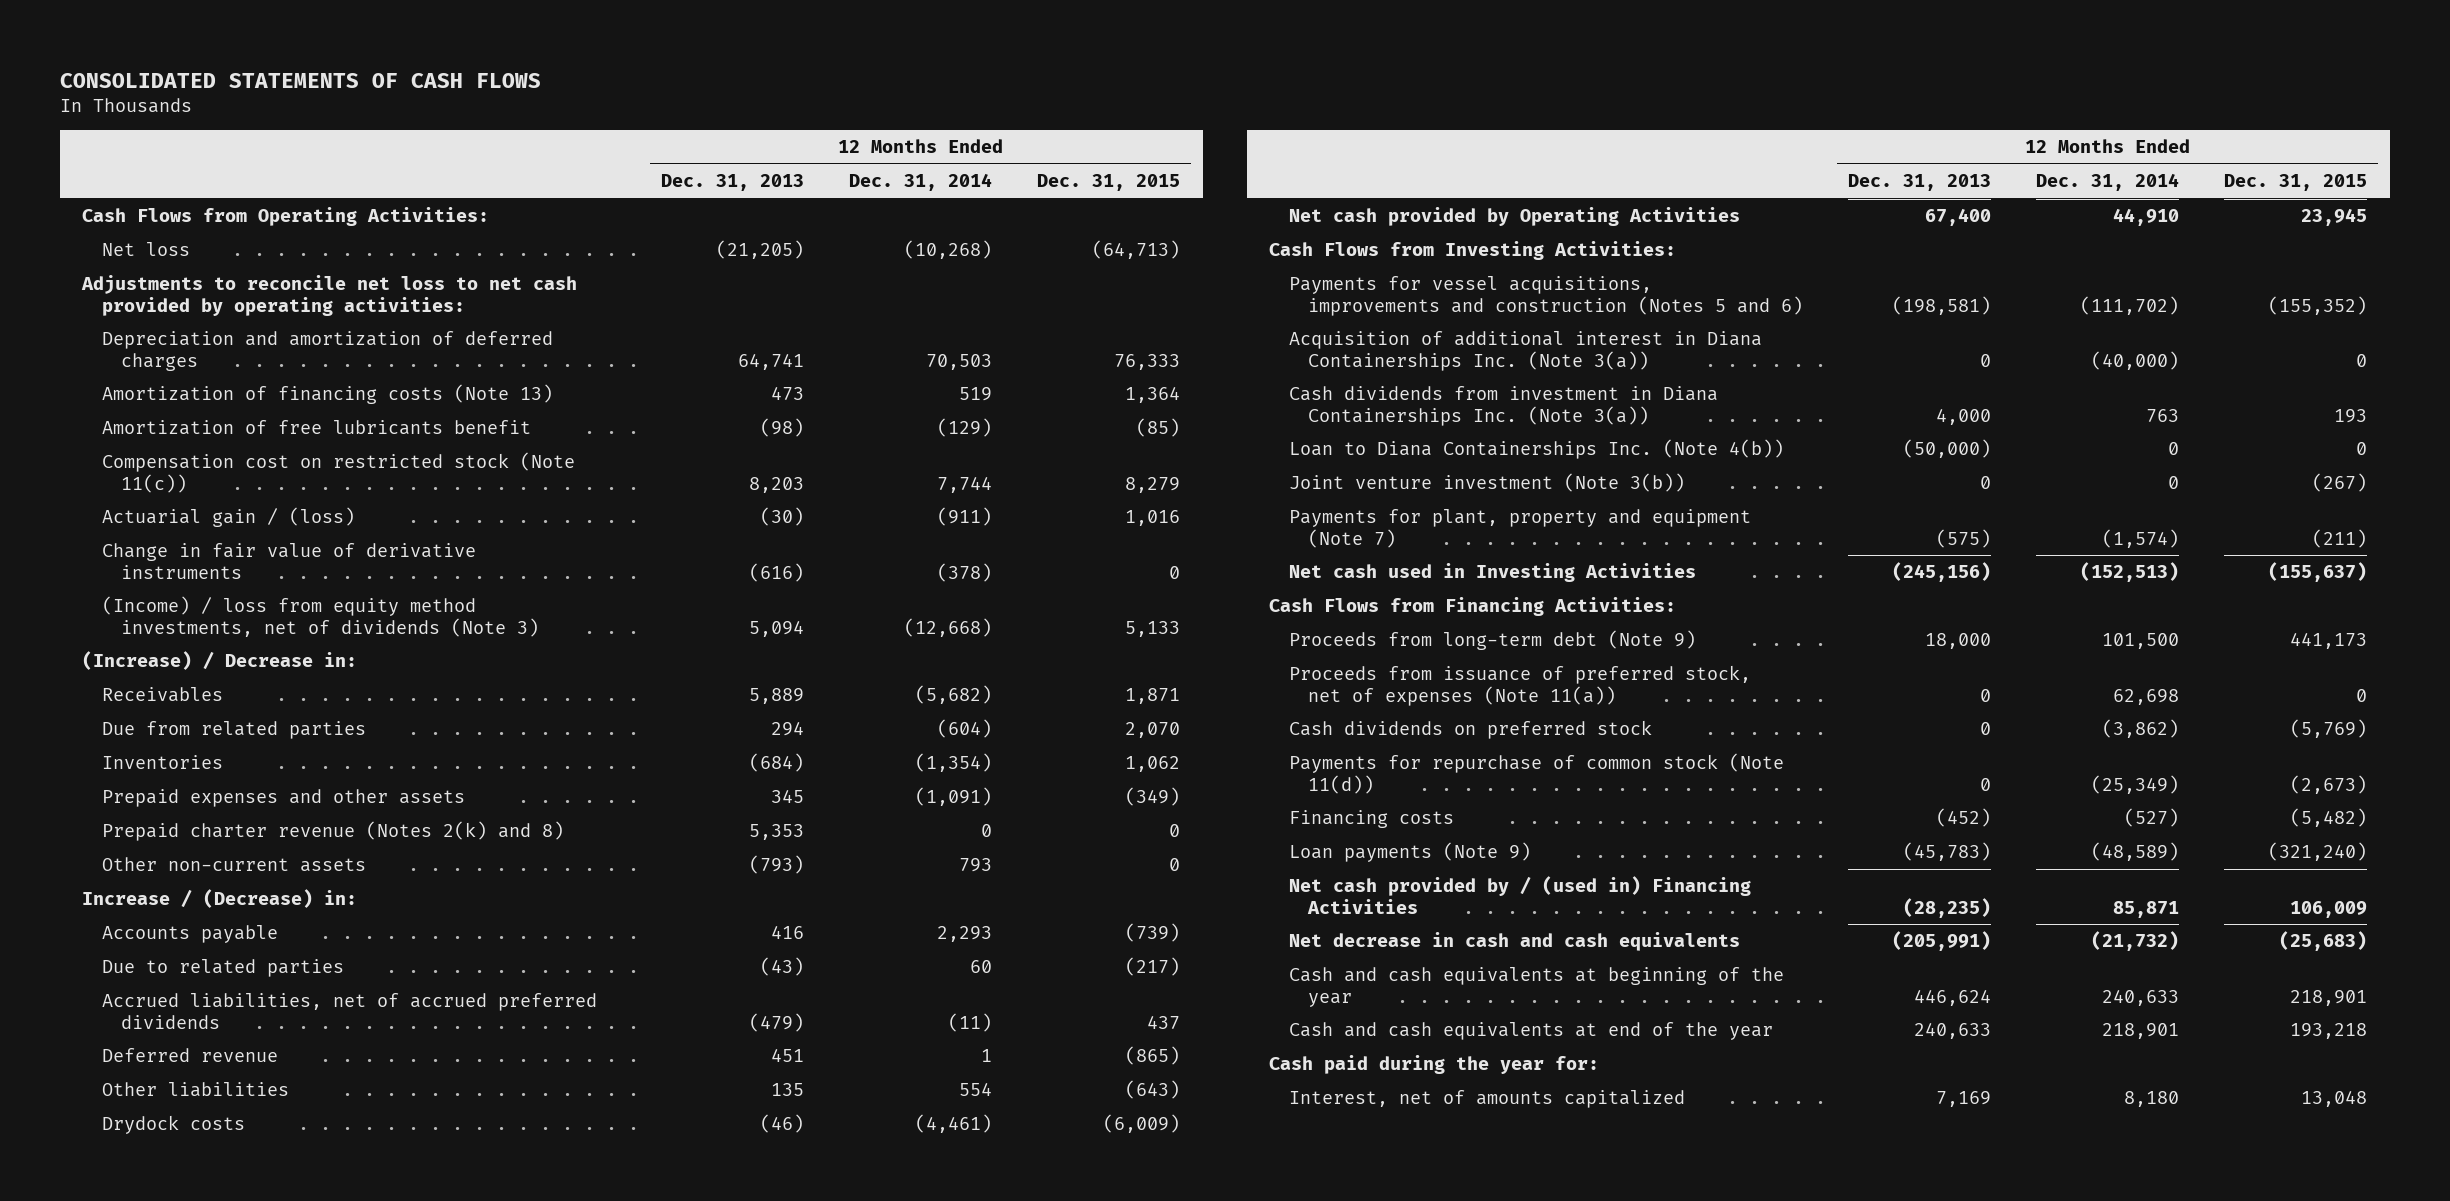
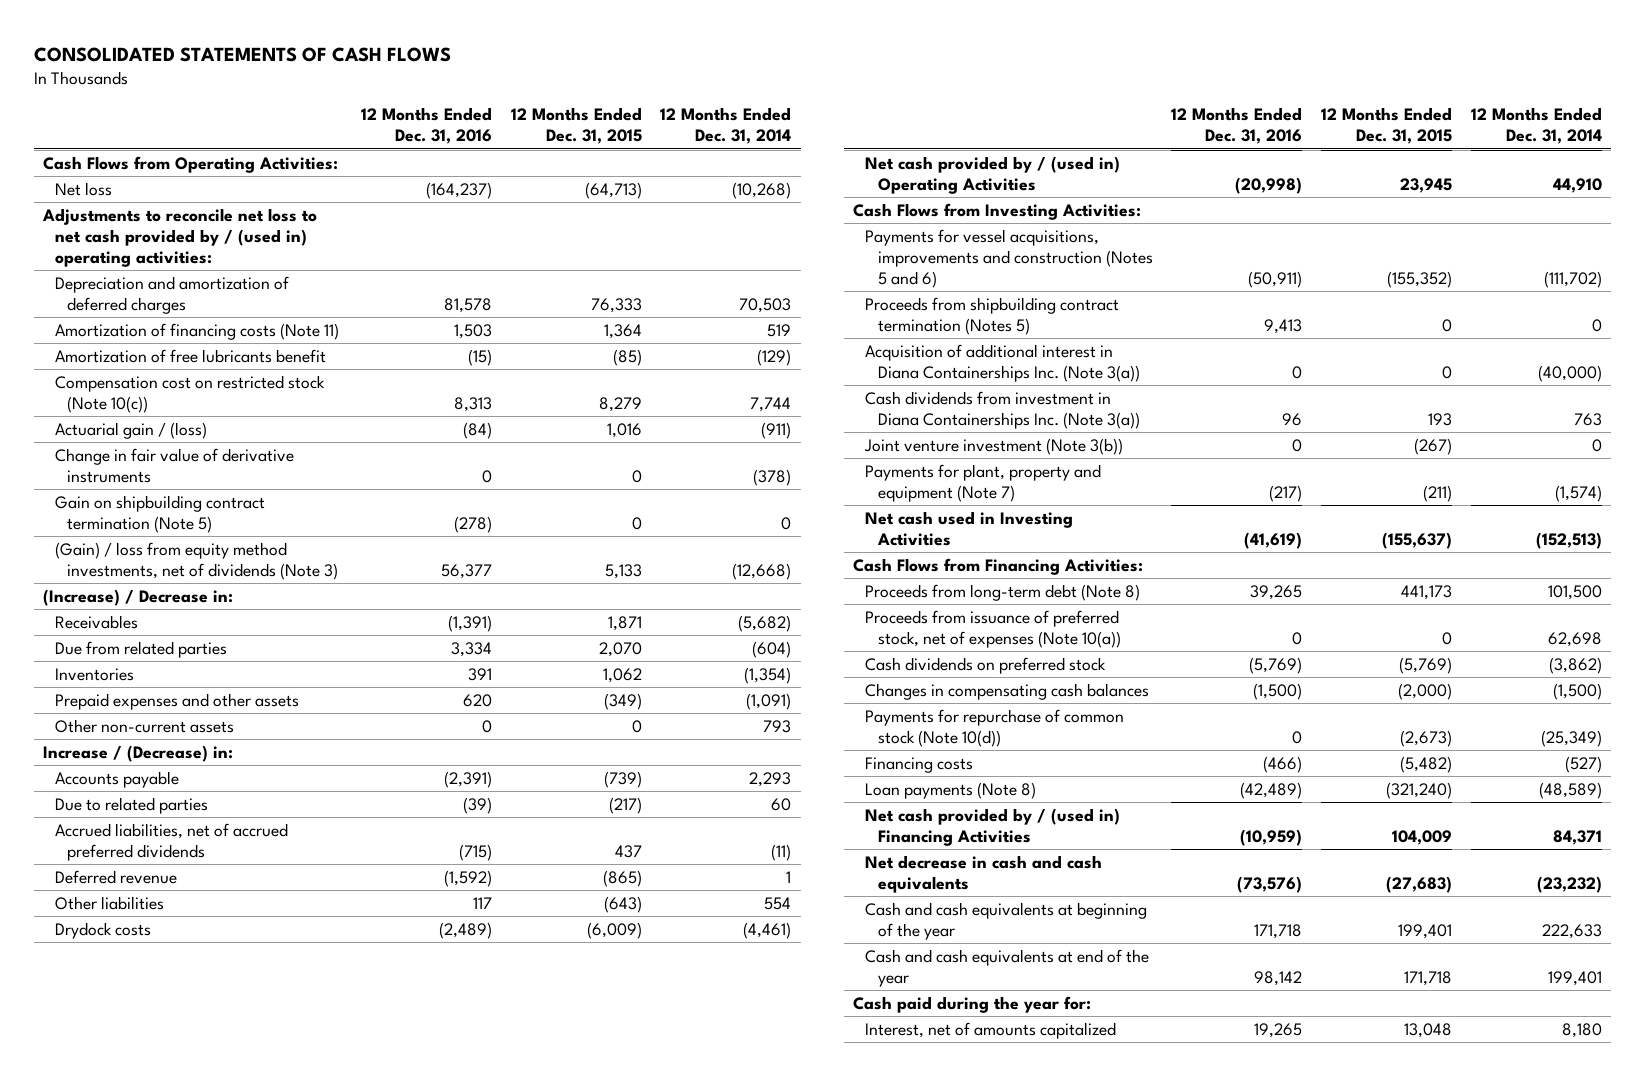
- | 12 Months Ended Dec. 31, 2013 | 12 Months Ended Dec. 31, 2014 | 12 Months Ended Dec. 31, 2015
+ | 12 Months Ended Dec. 31, 2016 | 12 Months Ended Dec. 31, 2015 | 12 Months Ended Dec. 31, 2014
- Adjustments to reconcile net loss to net cash provided by operating activities:
+ Adjustments to reconcile net loss to net cash provided by / (used in) operating activities:
- Amortization of financing costs (Note 13) | 473 | 519 | 1,364
+ Amortization of financing costs (Note 11) | 1,503 | 1,364 | 519
- Compensation cost on restricted stock (Note 11(c)) | 8,203 | 7,744 | 8,279
+ Compensation cost on restricted stock (Note 10(c)) | 8,313 | 8,279 | 7,744
- (Income) / loss from equity method investments, net of dividends (Note 3) | 5,094 | (12,668) | 5,133
+ Gain on shipbuilding contract termination (Note 5) | (278) | 0 | 0
+ (Gain) / loss from equity method investments, net of dividends (Note 3) | 56,377 | 5,133 | (12,668)
- Prepaid charter revenue (Notes 2(k) and 8) | 5,353 | 0 | 0
- Net cash provided by Operating Activities | 67,400 | 44,910 | 23,945
+ Net cash provided by / (used in) Operating Activities | (20,998) | 23,945 | 44,910
+ Proceeds from shipbuilding contract termination (Notes 5) | 9,413 | 0 | 0
- Loan to Diana Containerships Inc. (Note 4(b)) | (50,000) | 0 | 0
- Proceeds from long-term debt (Note 9) | 18,000 | 101,500 | 441,173
- Proceeds from issuance of preferred stock, net of expenses (Note 11(a)) | 0 | 62,698 | 0
+ Proceeds from long-term debt (Note 8) | 39,265 | 441,173 | 101,500
+ Proceeds from issuance of preferred stock, net of expenses (Note 10(a)) | 0 | 0 | 62,698
- Payments for repurchase of common stock (Note 11(d)) | 0 | (25,349) | (2,673)
+ Changes in compensating cash balances | (1,500) | (2,000) | (1,500)
+ Payments for repurchase of common stock (Note 10(d)) | 0 | (2,673) | (25,349)
- Loan payments (Note 9) | (45,783) | (48,589) | (321,240)
- Net cash provided by / (used in) Financing Activities | (28,235) | 85,871 | 106,009
- Net decrease in cash and cash equivalents | (205,991) | (21,732) | (25,683)
- Cash and cash equivalents at beginning of the year | 446,624 | 240,633 | 218,901
- Cash and cash equivalents at end of the year | 240,633 | 218,901 | 193,218
+ Loan payments (Note 8) | (42,489) | (321,240) | (48,589)
+ Net cash provided by / (used in) Financing Activities | (10,959) | 104,009 | 84,371
+ Net decrease in cash and cash equivalents | (73,576) | (27,683) | (23,232)
+ Cash and cash equivalents at beginning of the year | 171,718 | 199,401 | 222,633
+ Cash and cash equivalents at end of the year | 98,142 | 171,718 | 199,401

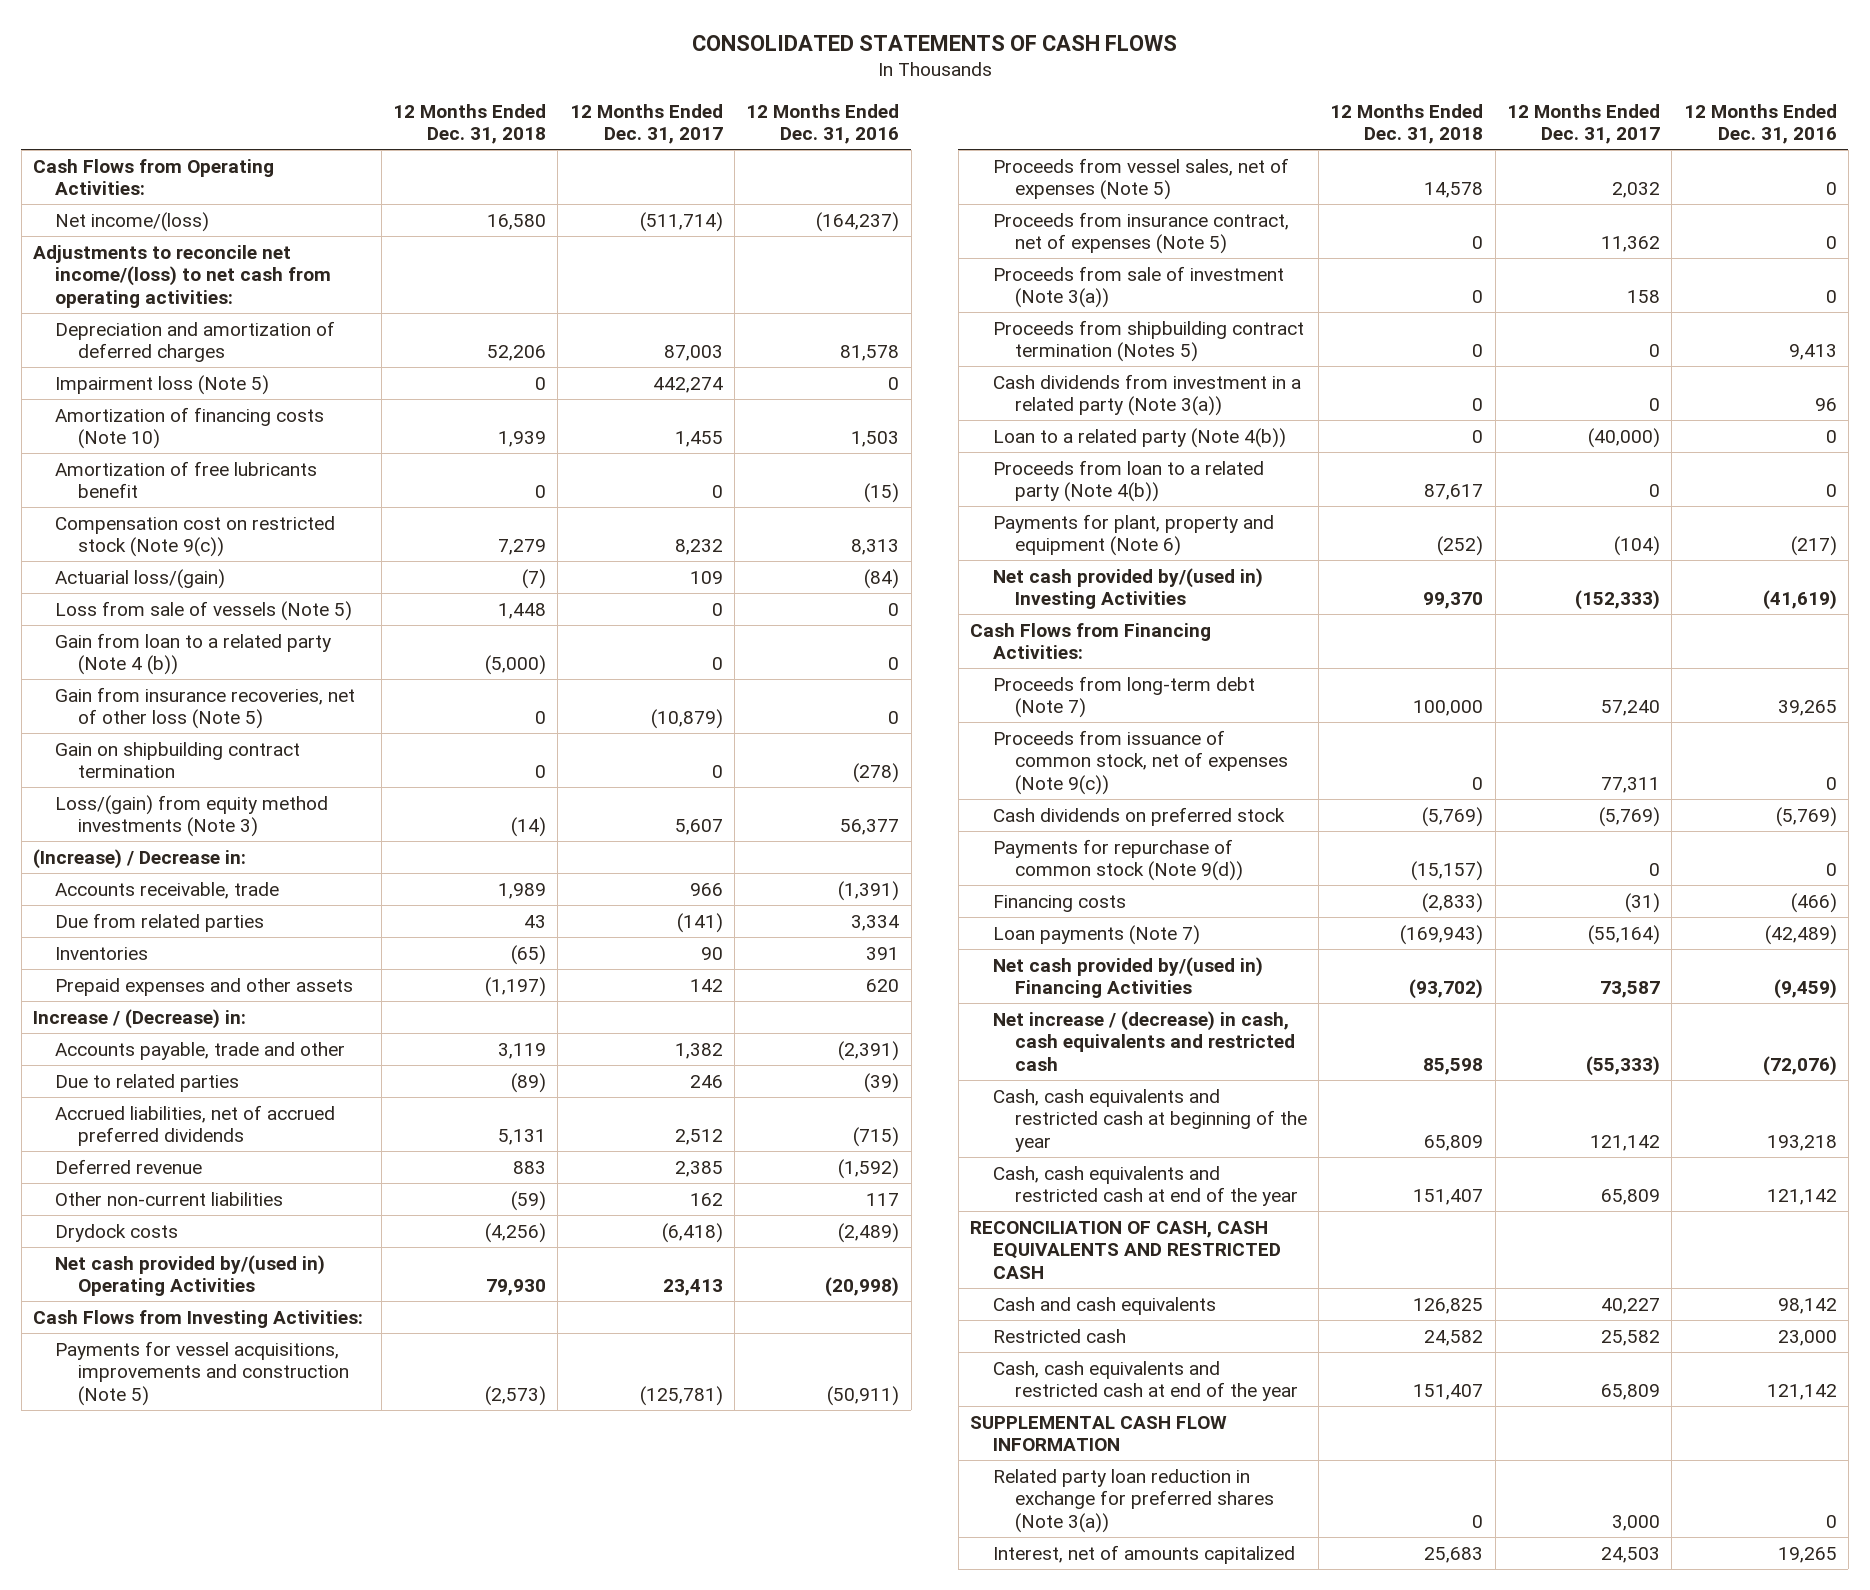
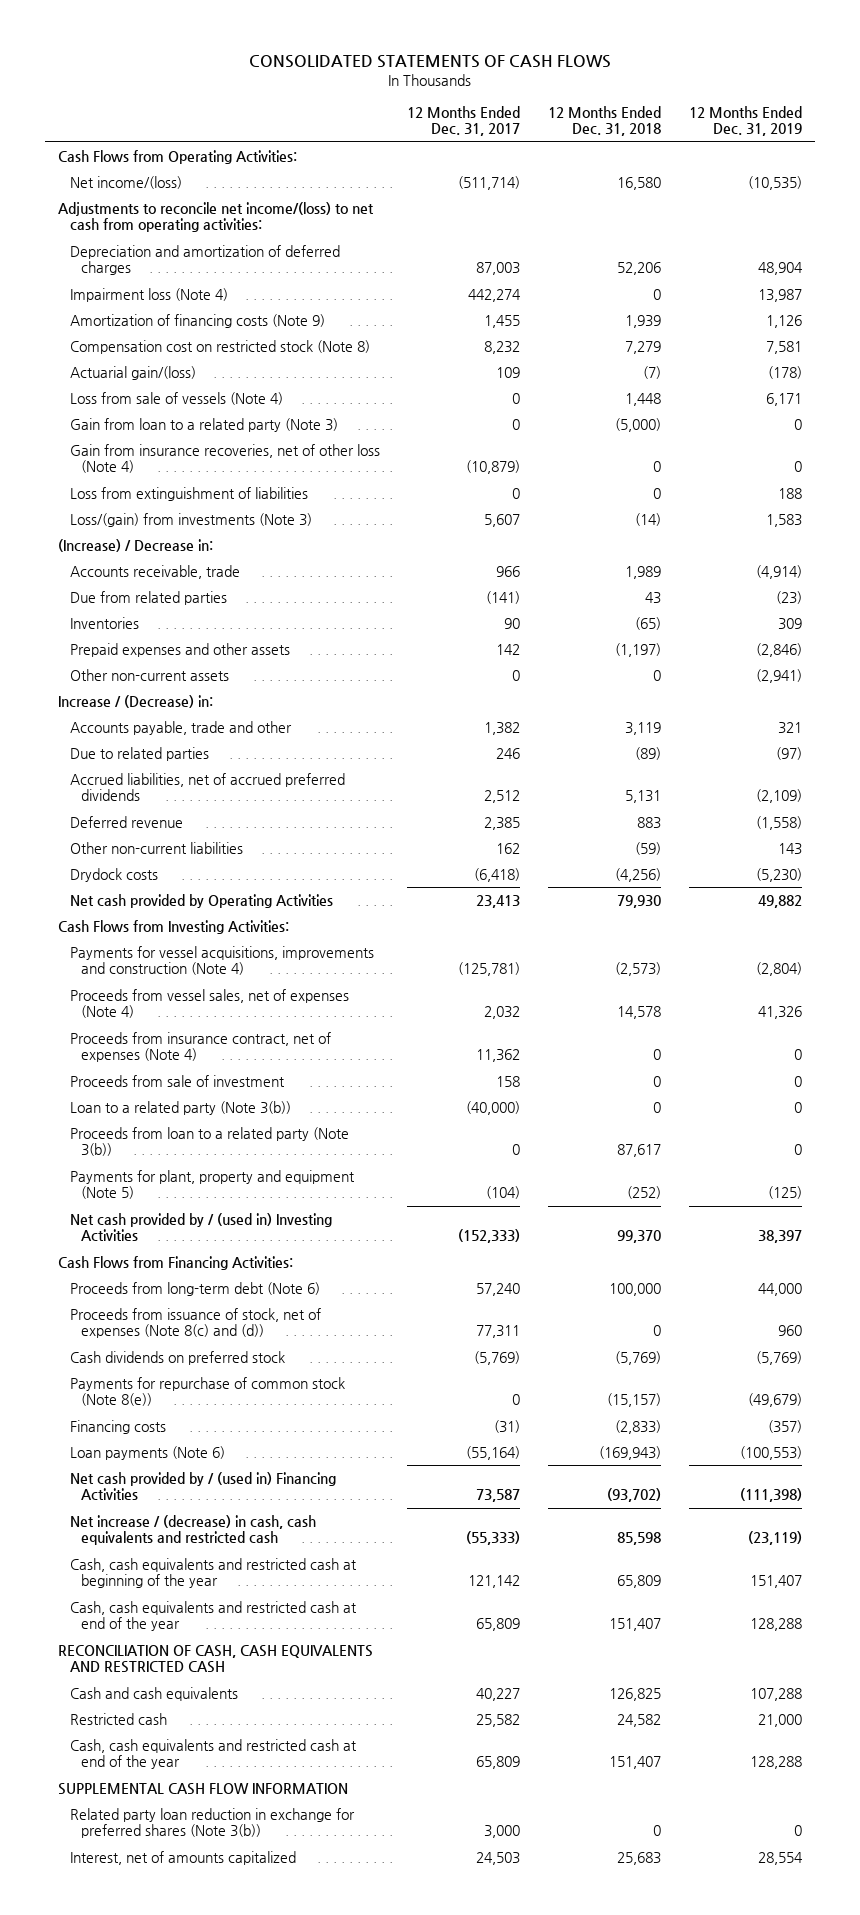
- | 12 Months Ended Dec. 31, 2018 | 12 Months Ended Dec. 31, 2017 | 12 Months Ended Dec. 31, 2016
+ | 12 Months Ended Dec. 31, 2017 | 12 Months Ended Dec. 31, 2018 | 12 Months Ended Dec. 31, 2019
- Impairment loss (Note 5) | 0 | 442,274 | 0
- Amortization of financing costs (Note 10) | 1,939 | 1,455 | 1,503
- Amortization of free lubricants benefit | 0 | 0 | (15)
- Compensation cost on restricted stock (Note 9(c)) | 7,279 | 8,232 | 8,313
- Actuarial loss/(gain) | (7) | 109 | (84)
- Loss from sale of vessels (Note 5) | 1,448 | 0 | 0
- Gain from loan to a related party (Note 4 (b)) | (5,000) | 0 | 0
- Gain from insurance recoveries, net of other loss (Note 5) | 0 | (10,879) | 0
- Gain on shipbuilding contract termination | 0 | 0 | (278)
- Loss/(gain) from equity method investments (Note 3) | (14) | 5,607 | 56,377
+ Impairment loss (Note 4) | 442,274 | 0 | 13,987
+ Amortization of financing costs (Note 9) | 1,455 | 1,939 | 1,126
+ Compensation cost on restricted stock (Note 8) | 8,232 | 7,279 | 7,581
+ Actuarial gain/(loss) | 109 | (7) | (178)
+ Loss from sale of vessels (Note 4) | 0 | 1,448 | 6,171
+ Gain from loan to a related party (Note 3) | 0 | (5,000) | 0
+ Gain from insurance recoveries, net of other loss (Note 4) | (10,879) | 0 | 0
+ Loss from extinguishment of liabilities | 0 | 0 | 188
+ Loss/(gain) from investments (Note 3) | 5,607 | (14) | 1,583
+ Other non-current assets | 0 | 0 | (2,941)
- Net cash provided by/(used in) Operating Activities | 79,930 | 23,413 | (20,998)
+ Net cash provided by Operating Activities | 23,413 | 79,930 | 49,882
- Payments for vessel acquisitions, improvements and construction (Note 5) | (2,573) | (125,781) | (50,911)
- Proceeds from vessel sales, net of expenses (Note 5) | 14,578 | 2,032 | 0
- Proceeds from insurance contract, net of expenses (Note 5) | 0 | 11,362 | 0
- Proceeds from sale of investment (Note 3(a)) | 0 | 158 | 0
- Proceeds from shipbuilding contract termination (Notes 5) | 0 | 0 | 9,413
- Cash dividends from investment in a related party (Note 3(a)) | 0 | 0 | 96
- Loan to a related party (Note 4(b)) | 0 | (40,000) | 0
- Proceeds from loan to a related party (Note 4(b)) | 87,617 | 0 | 0
- Payments for plant, property and equipment (Note 6) | (252) | (104) | (217)
- Net cash provided by/(used in) Investing Activities | 99,370 | (152,333) | (41,619)
+ Payments for vessel acquisitions, improvements and construction (Note 4) | (125,781) | (2,573) | (2,804)
+ Proceeds from vessel sales, net of expenses (Note 4) | 2,032 | 14,578 | 41,326
+ Proceeds from insurance contract, net of expenses (Note 4) | 11,362 | 0 | 0
+ Proceeds from sale of investment | 158 | 0 | 0
+ Loan to a related party (Note 3(b)) | (40,000) | 0 | 0
+ Proceeds from loan to a related party (Note 3(b)) | 0 | 87,617 | 0
+ Payments for plant, property and equipment (Note 5) | (104) | (252) | (125)
+ Net cash provided by / (used in) Investing Activities | (152,333) | 99,370 | 38,397
- Proceeds from long-term debt (Note 7) | 100,000 | 57,240 | 39,265
- Proceeds from issuance of common stock, net of expenses (Note 9(c)) | 0 | 77,311 | 0
+ Proceeds from long-term debt (Note 6) | 57,240 | 100,000 | 44,000
+ Proceeds from issuance of stock, net of expenses (Note 8(c) and (d)) | 77,311 | 0 | 960
- Payments for repurchase of common stock (Note 9(d)) | (15,157) | 0 | 0
+ Payments for repurchase of common stock (Note 8(e)) | 0 | (15,157) | (49,679)
- Loan payments (Note 7) | (169,943) | (55,164) | (42,489)
- Net cash provided by/(used in) Financing Activities | (93,702) | 73,587 | (9,459)
+ Loan payments (Note 6) | (55,164) | (169,943) | (100,553)
+ Net cash provided by / (used in) Financing Activities | 73,587 | (93,702) | (111,398)
- Related party loan reduction in exchange for preferred shares (Note 3(a)) | 0 | 3,000 | 0
+ Related party loan reduction in exchange for preferred shares (Note 3(b)) | 3,000 | 0 | 0

